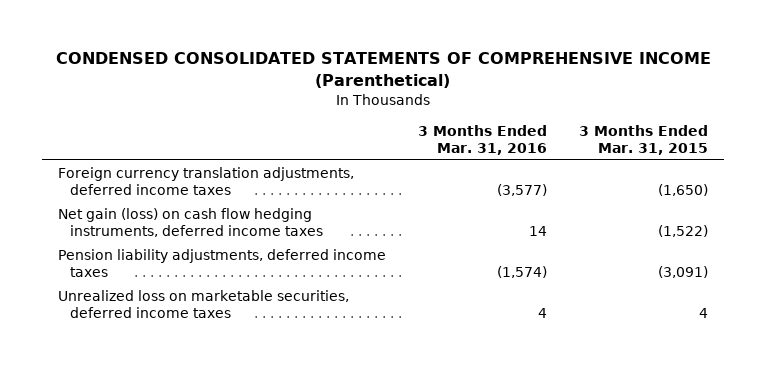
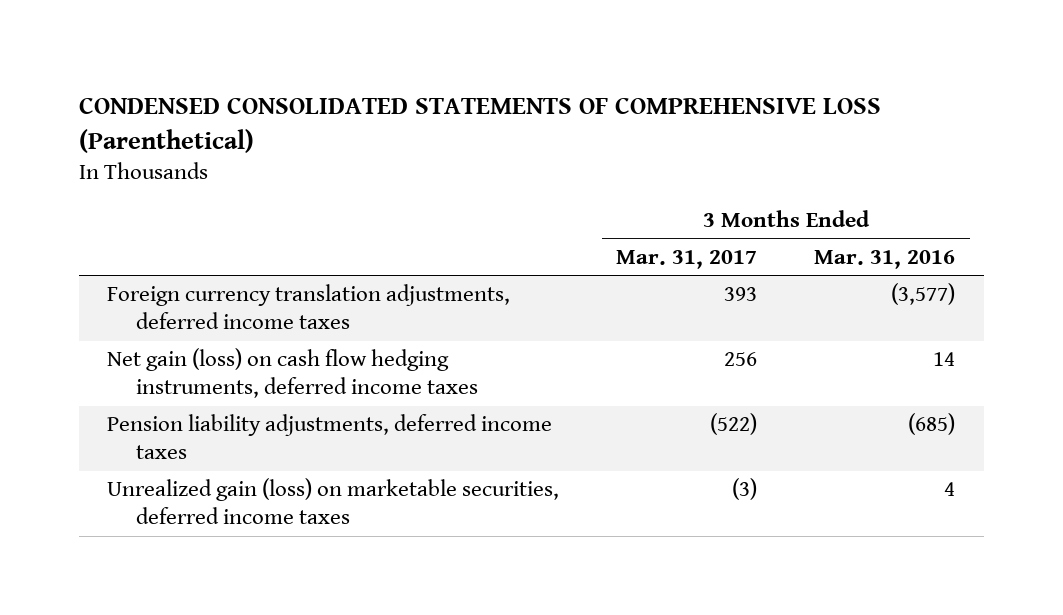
- CONDENSED CONSOLIDATED STATEMENTS OF COMPREHENSIVE INCOME (Parenthetical)
+ CONDENSED CONSOLIDATED STATEMENTS OF COMPREHENSIVE LOSS (Parenthetical)
- | 3 Months Ended Mar. 31, 2016 | 3 Months Ended Mar. 31, 2015
+ | 3 Months Ended Mar. 31, 2017 | 3 Months Ended Mar. 31, 2016
- Pension liability adjustments, deferred income taxes | (1,574) | (3,091)
- Unrealized loss on marketable securities, deferred income taxes | 4 | 4
+ Pension liability adjustments, deferred income taxes | (522) | (685)
+ Unrealized gain (loss) on marketable securities, deferred income taxes | (3) | 4

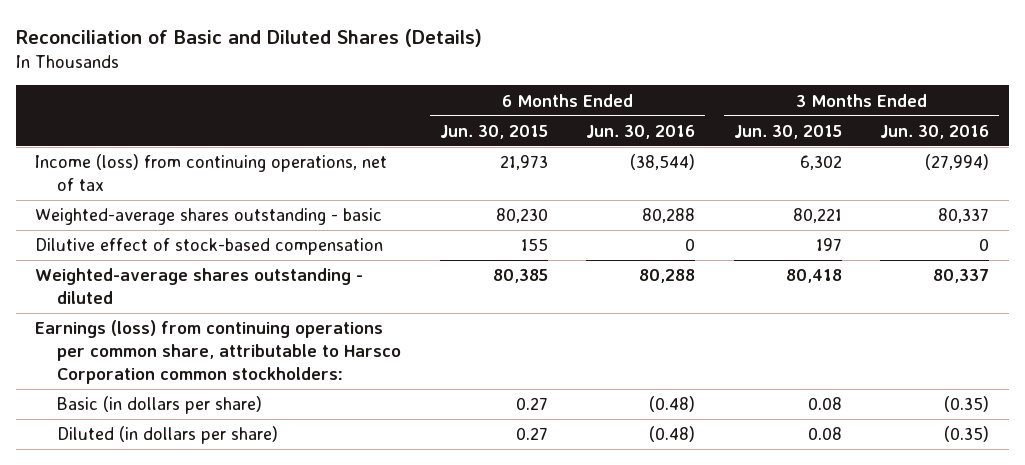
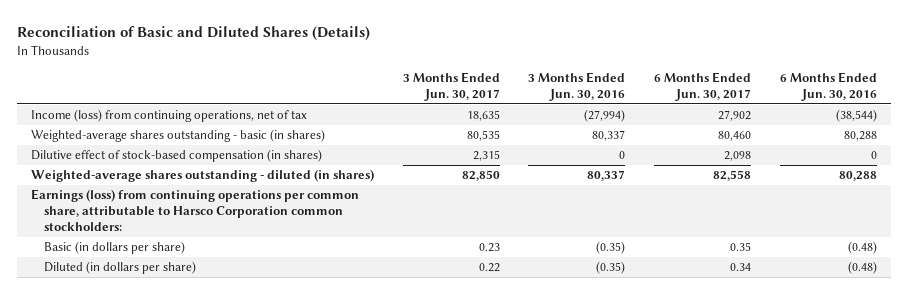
- | 6 Months Ended Jun. 30, 2015 | 6 Months Ended Jun. 30, 2016 | 3 Months Ended Jun. 30, 2015 | 3 Months Ended Jun. 30, 2016
+ | 3 Months Ended Jun. 30, 2017 | 3 Months Ended Jun. 30, 2016 | 6 Months Ended Jun. 30, 2017 | 6 Months Ended Jun. 30, 2016
- Weighted-average shares outstanding - basic | 80,230 | 80,288 | 80,221 | 80,337
- Dilutive effect of stock-based compensation | 155 | 0 | 197 | 0
- Weighted-average shares outstanding - diluted | 80,385 | 80,288 | 80,418 | 80,337
+ Weighted-average shares outstanding - basic (in shares) | 80,535 | 80,337 | 80,460 | 80,288
+ Dilutive effect of stock-based compensation (in shares) | 2,315 | 0 | 2,098 | 0
+ Weighted-average shares outstanding - diluted (in shares) | 82,850 | 80,337 | 82,558 | 80,288

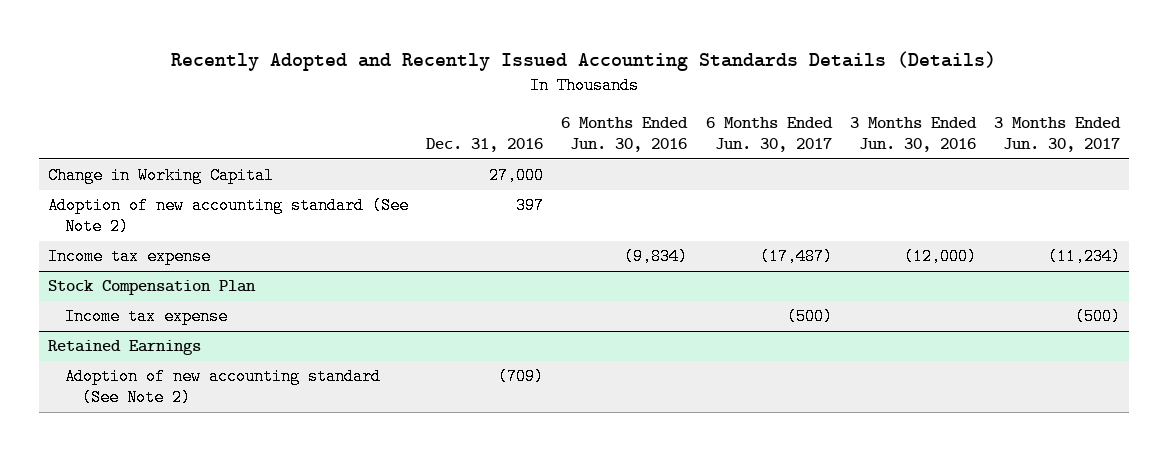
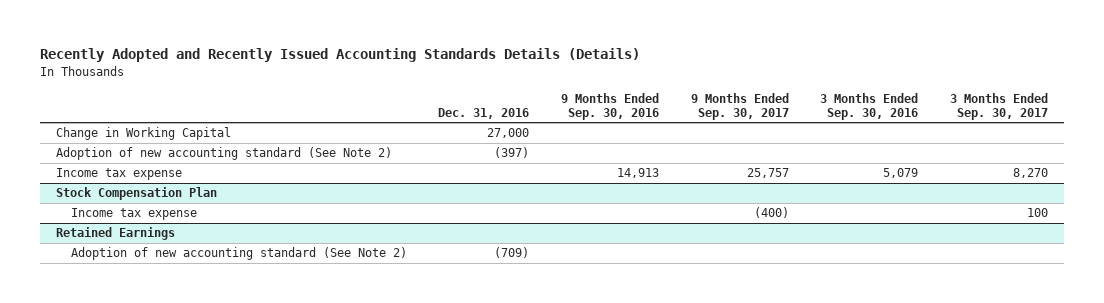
- | Dec. 31, 2016 | 6 Months Ended Jun. 30, 2016 | 6 Months Ended Jun. 30, 2017 | 3 Months Ended Jun. 30, 2016 | 3 Months Ended Jun. 30, 2017
+ | Dec. 31, 2016 | 9 Months Ended Sep. 30, 2016 | 9 Months Ended Sep. 30, 2017 | 3 Months Ended Sep. 30, 2016 | 3 Months Ended Sep. 30, 2017
- Adoption of new accounting standard (See Note 2) | 397 | | | |
+ Adoption of new accounting standard (See Note 2) | (397) | | | |

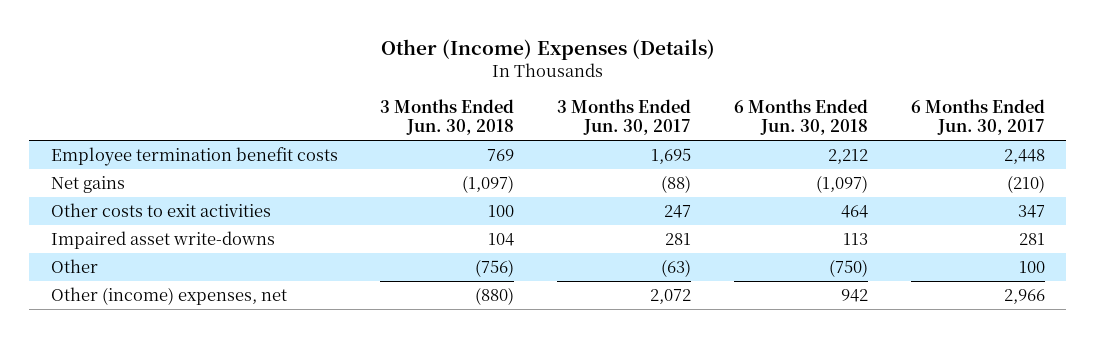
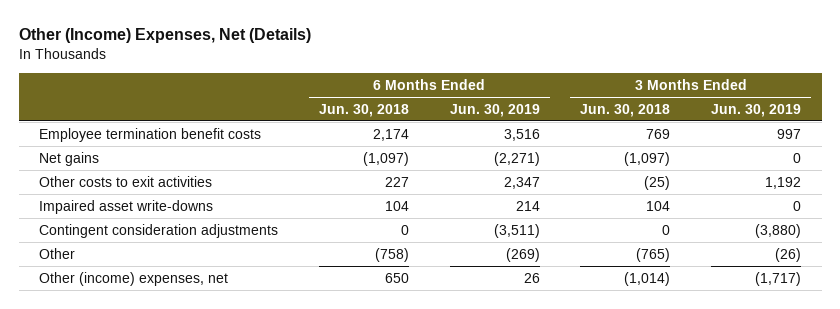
- Other (Income) Expenses (Details)
+ Other (Income) Expenses, Net (Details)
- | 3 Months Ended Jun. 30, 2018 | 3 Months Ended Jun. 30, 2017 | 6 Months Ended Jun. 30, 2018 | 6 Months Ended Jun. 30, 2017
+ | 6 Months Ended Jun. 30, 2018 | 6 Months Ended Jun. 30, 2019 | 3 Months Ended Jun. 30, 2018 | 3 Months Ended Jun. 30, 2019
- Employee termination benefit costs | 769 | 1,695 | 2,212 | 2,448
+ Employee termination benefit costs | 2,174 | 3,516 | 769 | 997
- Other costs to exit activities | 100 | 247 | 464 | 347
- Impaired asset write-downs | 104 | 281 | 113 | 281
- Other | (756) | (63) | (750) | 100
- Other (income) expenses, net | (880) | 2,072 | 942 | 2,966
+ Other costs to exit activities | 227 | 2,347 | (25) | 1,192
+ Impaired asset write-downs | 104 | 214 | 104 | 0
+ Contingent consideration adjustments | 0 | (3,511) | 0 | (3,880)
+ Other | (758) | (269) | (765) | (26)
+ Other (income) expenses, net | 650 | 26 | (1,014) | (1,717)

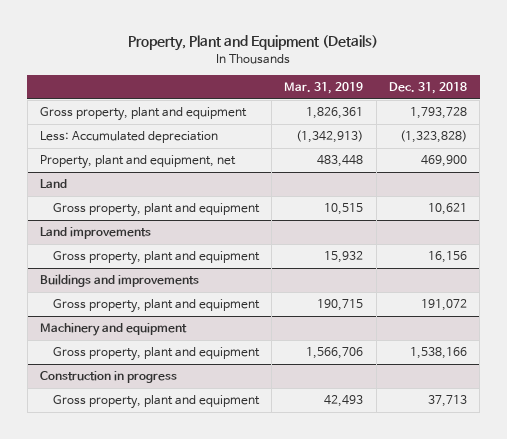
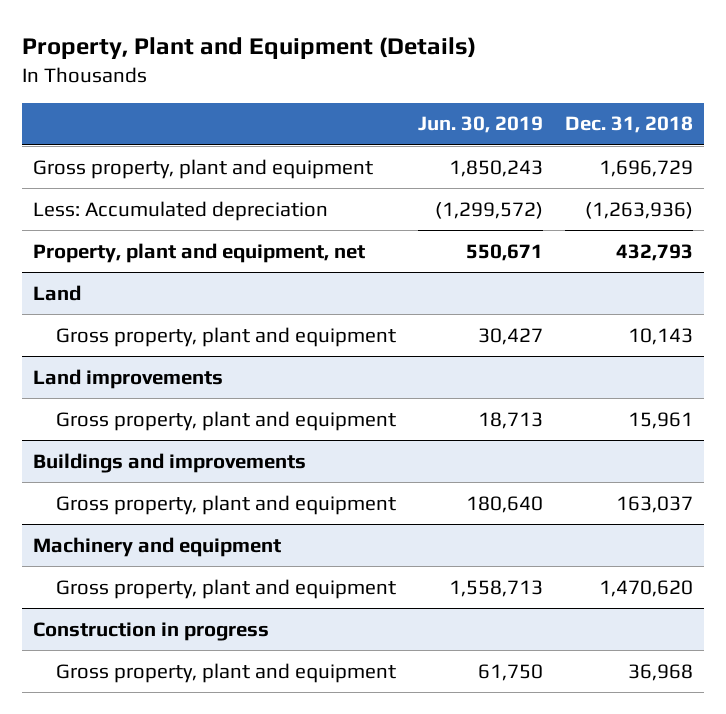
- | Mar. 31, 2019 | Dec. 31, 2018
+ | Jun. 30, 2019 | Dec. 31, 2018
- Gross property, plant and equipment | 1,826,361 | 1,793,728
- Less: Accumulated depreciation | (1,342,913) | (1,323,828)
- Property, plant and equipment, net | 483,448 | 469,900
+ Gross property, plant and equipment | 1,850,243 | 1,696,729
+ Less: Accumulated depreciation | (1,299,572) | (1,263,936)
+ Property, plant and equipment, net | 550,671 | 432,793
@ Land
- Gross property, plant and equipment | 10,515 | 10,621
+ Gross property, plant and equipment | 30,427 | 10,143
@ Land improvements
- Gross property, plant and equipment | 15,932 | 16,156
+ Gross property, plant and equipment | 18,713 | 15,961
@ Buildings and improvements
- Gross property, plant and equipment | 190,715 | 191,072
+ Gross property, plant and equipment | 180,640 | 163,037
@ Machinery and equipment
- Gross property, plant and equipment | 1,566,706 | 1,538,166
+ Gross property, plant and equipment | 1,558,713 | 1,470,620
@ Construction in progress
- Gross property, plant and equipment | 42,493 | 37,713
+ Gross property, plant and equipment | 61,750 | 36,968

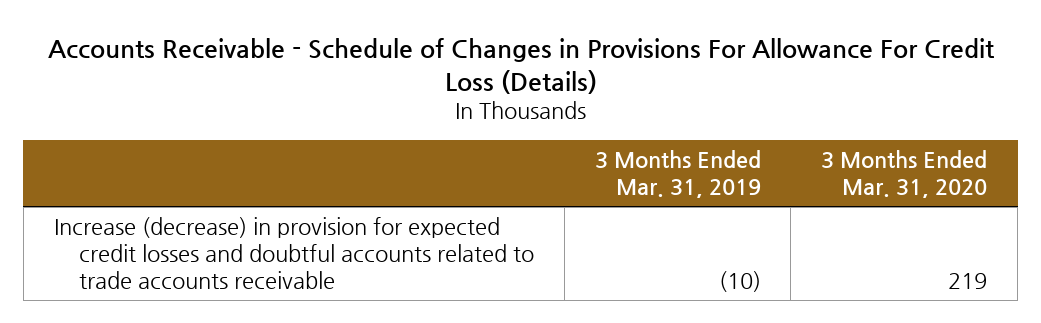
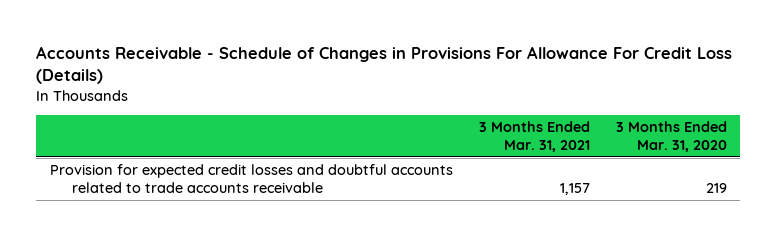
- | 3 Months Ended Mar. 31, 2019 | 3 Months Ended Mar. 31, 2020
+ | 3 Months Ended Mar. 31, 2021 | 3 Months Ended Mar. 31, 2020
- Increase (decrease) in provision for expected credit losses and doubtful accounts related to trade accounts receivable | (10) | 219
+ Provision for expected credit losses and doubtful accounts related to trade accounts receivable | 1,157 | 219

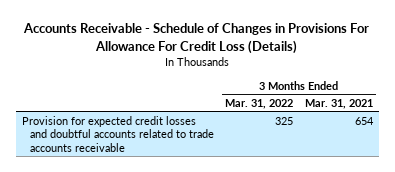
- | 3 Months Ended Mar. 31, 2021 | 3 Months Ended Mar. 31, 2020
+ | 3 Months Ended Mar. 31, 2022 | 3 Months Ended Mar. 31, 2021
- Provision for expected credit losses and doubtful accounts related to trade accounts receivable | 1,157 | 219
+ Provision for expected credit losses and doubtful accounts related to trade accounts receivable | 325 | 654

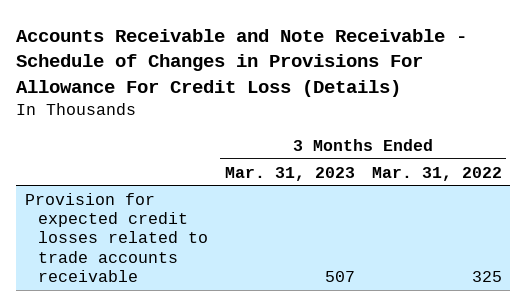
- Accounts Receivable - Schedule of Changes in Provisions For Allowance For Credit Loss (Details)
+ Accounts Receivable and Note Receivable - Schedule of Changes in Provisions For Allowance For Credit Loss (Details)
- | 3 Months Ended Mar. 31, 2022 | 3 Months Ended Mar. 31, 2021
+ | 3 Months Ended Mar. 31, 2023 | 3 Months Ended Mar. 31, 2022
- Provision for expected credit losses and doubtful accounts related to trade accounts receivable | 325 | 654
+ Provision for expected credit losses related to trade accounts receivable | 507 | 325

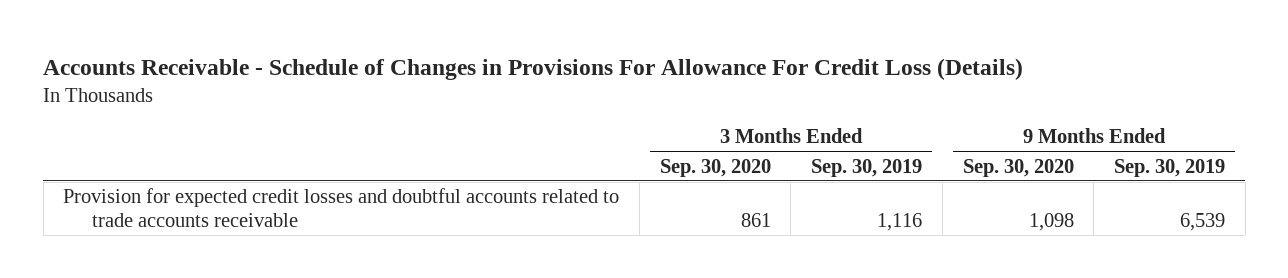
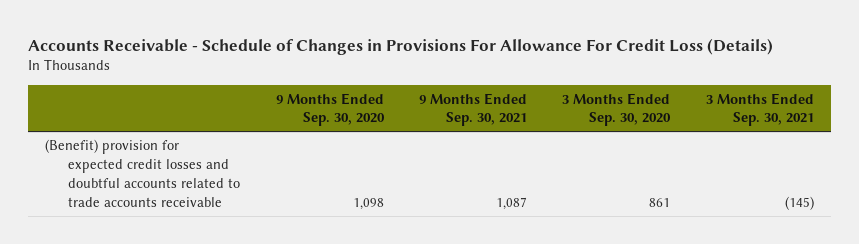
- | 3 Months Ended Sep. 30, 2020 | 3 Months Ended Sep. 30, 2019 | 9 Months Ended Sep. 30, 2020 | 9 Months Ended Sep. 30, 2019
+ | 9 Months Ended Sep. 30, 2020 | 9 Months Ended Sep. 30, 2021 | 3 Months Ended Sep. 30, 2020 | 3 Months Ended Sep. 30, 2021
- Provision for expected credit losses and doubtful accounts related to trade accounts receivable | 861 | 1,116 | 1,098 | 6,539
+ (Benefit) provision for expected credit losses and doubtful accounts related to trade accounts receivable | 1,098 | 1,087 | 861 | (145)

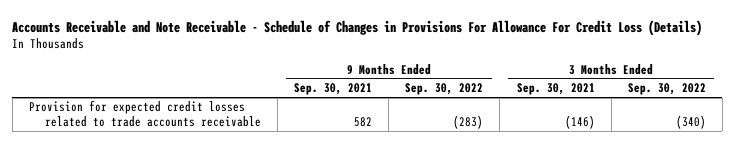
- Accounts Receivable - Schedule of Changes in Provisions For Allowance For Credit Loss (Details)
+ Accounts Receivable and Note Receivable - Schedule of Changes in Provisions For Allowance For Credit Loss (Details)
- | 9 Months Ended Sep. 30, 2020 | 9 Months Ended Sep. 30, 2021 | 3 Months Ended Sep. 30, 2020 | 3 Months Ended Sep. 30, 2021
+ | 9 Months Ended Sep. 30, 2021 | 9 Months Ended Sep. 30, 2022 | 3 Months Ended Sep. 30, 2021 | 3 Months Ended Sep. 30, 2022
- (Benefit) provision for expected credit losses and doubtful accounts related to trade accounts receivable | 1,098 | 1,087 | 861 | (145)
+ Provision for expected credit losses related to trade accounts receivable | 582 | (283) | (146) | (340)

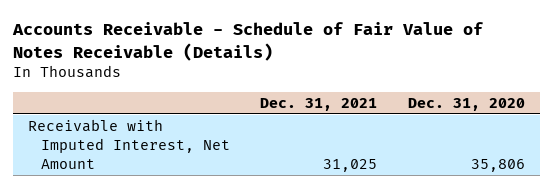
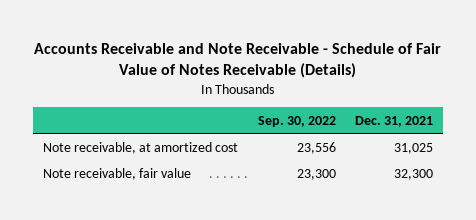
- Accounts Receivable - Schedule of Fair Value of Notes Receivable (Details)
+ Accounts Receivable and Note Receivable - Schedule of Fair Value of Notes Receivable (Details)
- | Dec. 31, 2021 | Dec. 31, 2020
+ | Sep. 30, 2022 | Dec. 31, 2021
- Receivable with Imputed Interest, Net Amount | 31,025 | 35,806
+ Note receivable, at amortized cost | 23,556 | 31,025
+ Note receivable, fair value | 23,300 | 32,300

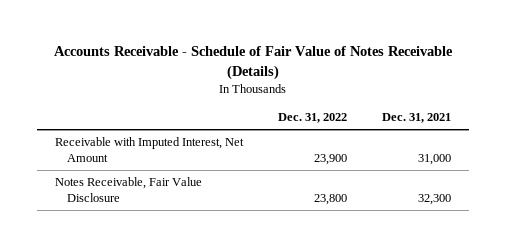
- Accounts Receivable and Note Receivable - Schedule of Fair Value of Notes Receivable (Details)
+ Accounts Receivable - Schedule of Fair Value of Notes Receivable (Details)
- | Sep. 30, 2022 | Dec. 31, 2021
+ | Dec. 31, 2022 | Dec. 31, 2021
- Note receivable, at amortized cost | 23,556 | 31,025
- Note receivable, fair value | 23,300 | 32,300
+ Receivable with Imputed Interest, Net Amount | 23,900 | 31,000
+ Notes Receivable, Fair Value Disclosure | 23,800 | 32,300

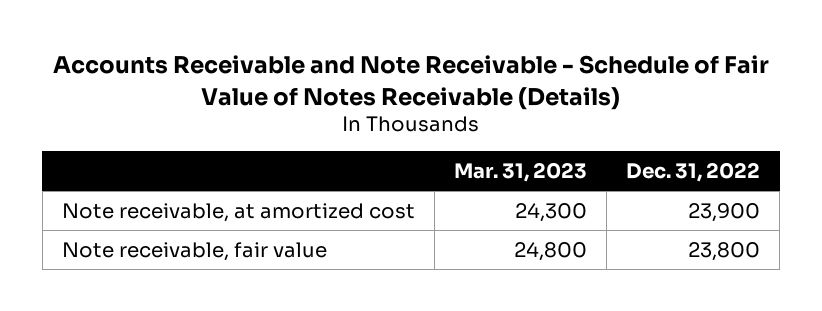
- Accounts Receivable - Schedule of Fair Value of Notes Receivable (Details)
+ Accounts Receivable and Note Receivable - Schedule of Fair Value of Notes Receivable (Details)
- | Dec. 31, 2022 | Dec. 31, 2021
+ | Mar. 31, 2023 | Dec. 31, 2022
- Receivable with Imputed Interest, Net Amount | 23,900 | 31,000
- Notes Receivable, Fair Value Disclosure | 23,800 | 32,300
+ Note receivable, at amortized cost | 24,300 | 23,900
+ Note receivable, fair value | 24,800 | 23,800

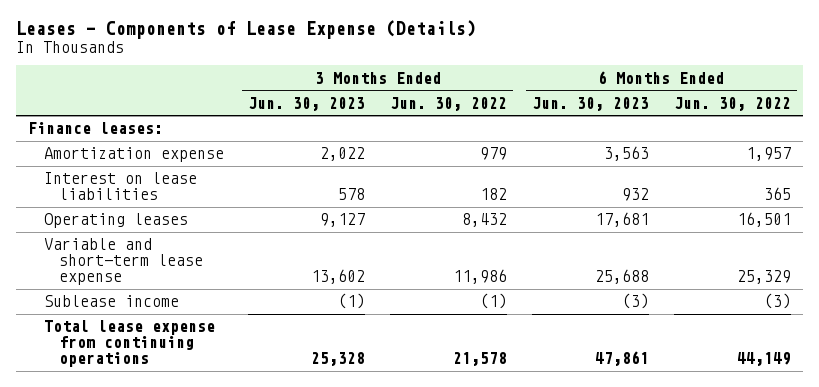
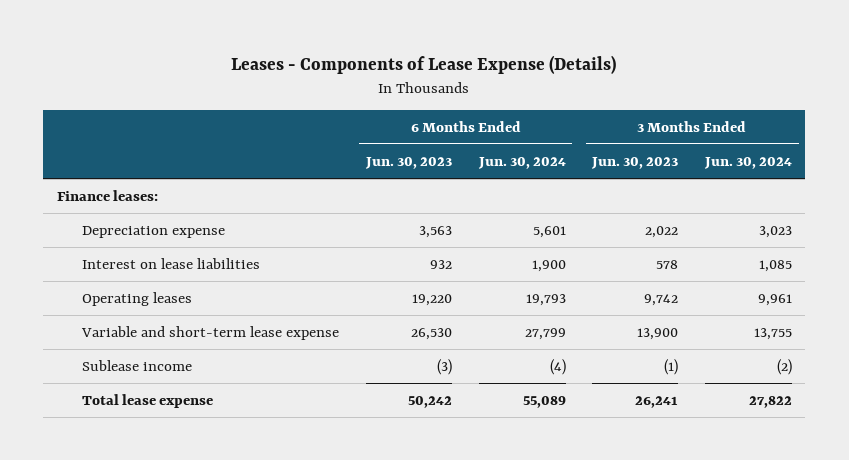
- | 3 Months Ended Jun. 30, 2023 | 3 Months Ended Jun. 30, 2022 | 6 Months Ended Jun. 30, 2023 | 6 Months Ended Jun. 30, 2022
+ | 6 Months Ended Jun. 30, 2023 | 6 Months Ended Jun. 30, 2024 | 3 Months Ended Jun. 30, 2023 | 3 Months Ended Jun. 30, 2024
- Amortization expense | 2,022 | 979 | 3,563 | 1,957
+ Depreciation expense | 3,563 | 5,601 | 2,022 | 3,023
- Operating leases | 9,127 | 8,432 | 17,681 | 16,501
- Variable and short-term lease expense | 13,602 | 11,986 | 25,688 | 25,329
+ Operating leases | 19,220 | 19,793 | 9,742 | 9,961
+ Variable and short-term lease expense | 26,530 | 27,799 | 13,900 | 13,755
- Total lease expense from continuing operations | 25,328 | 21,578 | 47,861 | 44,149
+ Total lease expense | 50,242 | 55,089 | 26,241 | 27,822

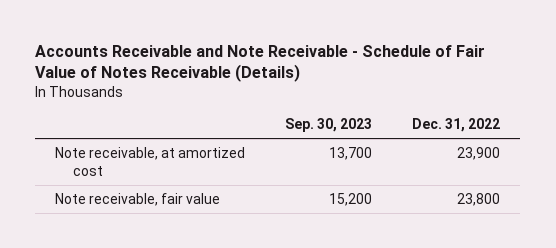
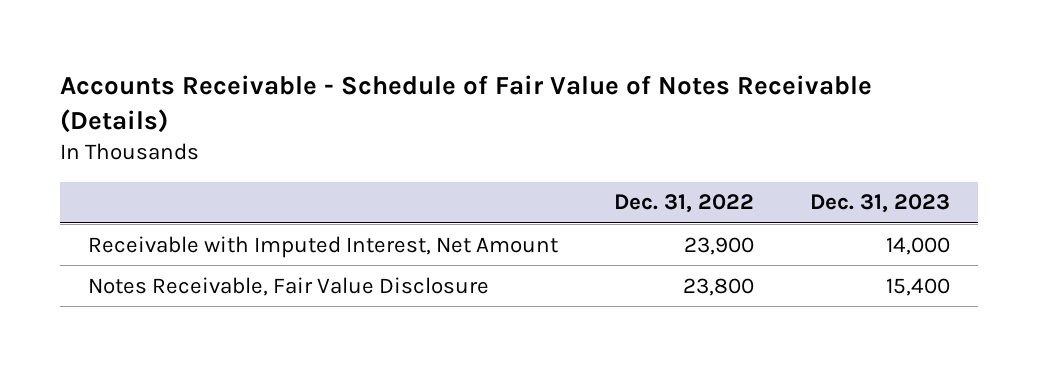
- Accounts Receivable and Note Receivable - Schedule of Fair Value of Notes Receivable (Details)
+ Accounts Receivable - Schedule of Fair Value of Notes Receivable (Details)
- | Sep. 30, 2023 | Dec. 31, 2022
+ | Dec. 31, 2022 | Dec. 31, 2023
- Note receivable, at amortized cost | 13,700 | 23,900
- Note receivable, fair value | 15,200 | 23,800
+ Receivable with Imputed Interest, Net Amount | 23,900 | 14,000
+ Notes Receivable, Fair Value Disclosure | 23,800 | 15,400

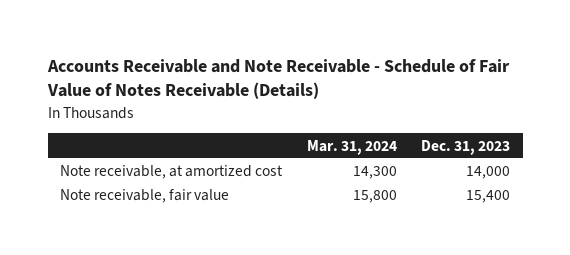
- Accounts Receivable - Schedule of Fair Value of Notes Receivable (Details)
+ Accounts Receivable and Note Receivable - Schedule of Fair Value of Notes Receivable (Details)
- | Dec. 31, 2022 | Dec. 31, 2023
+ | Mar. 31, 2024 | Dec. 31, 2023
- Receivable with Imputed Interest, Net Amount | 23,900 | 14,000
- Notes Receivable, Fair Value Disclosure | 23,800 | 15,400
+ Note receivable, at amortized cost | 14,300 | 14,000
+ Note receivable, fair value | 15,800 | 15,400

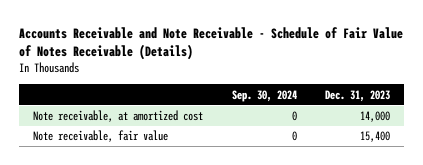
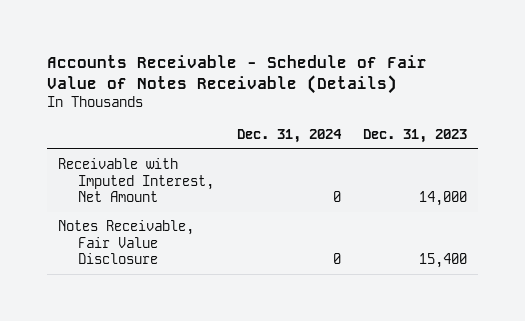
- Accounts Receivable and Note Receivable - Schedule of Fair Value of Notes Receivable (Details)
+ Accounts Receivable - Schedule of Fair Value of Notes Receivable (Details)
- | Sep. 30, 2024 | Dec. 31, 2023
+ | Dec. 31, 2024 | Dec. 31, 2023
- Note receivable, at amortized cost | 0 | 14,000
- Note receivable, fair value | 0 | 15,400
+ Receivable with Imputed Interest, Net Amount | 0 | 14,000
+ Notes Receivable, Fair Value Disclosure | 0 | 15,400

